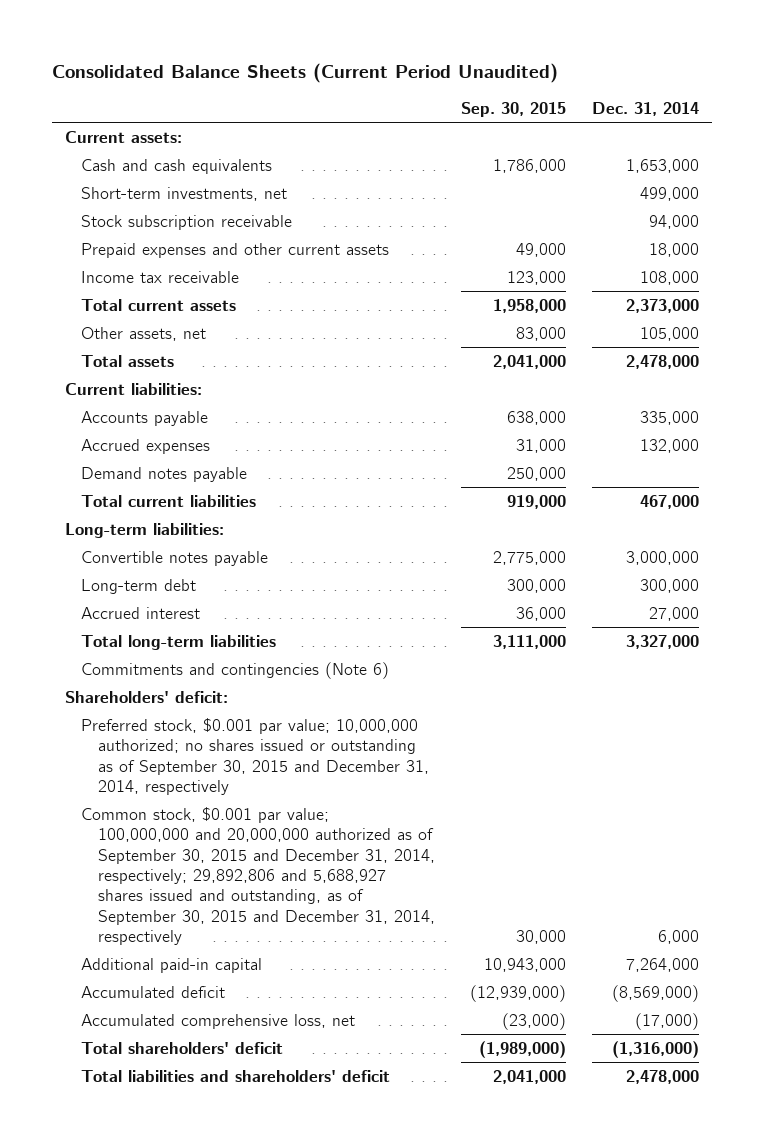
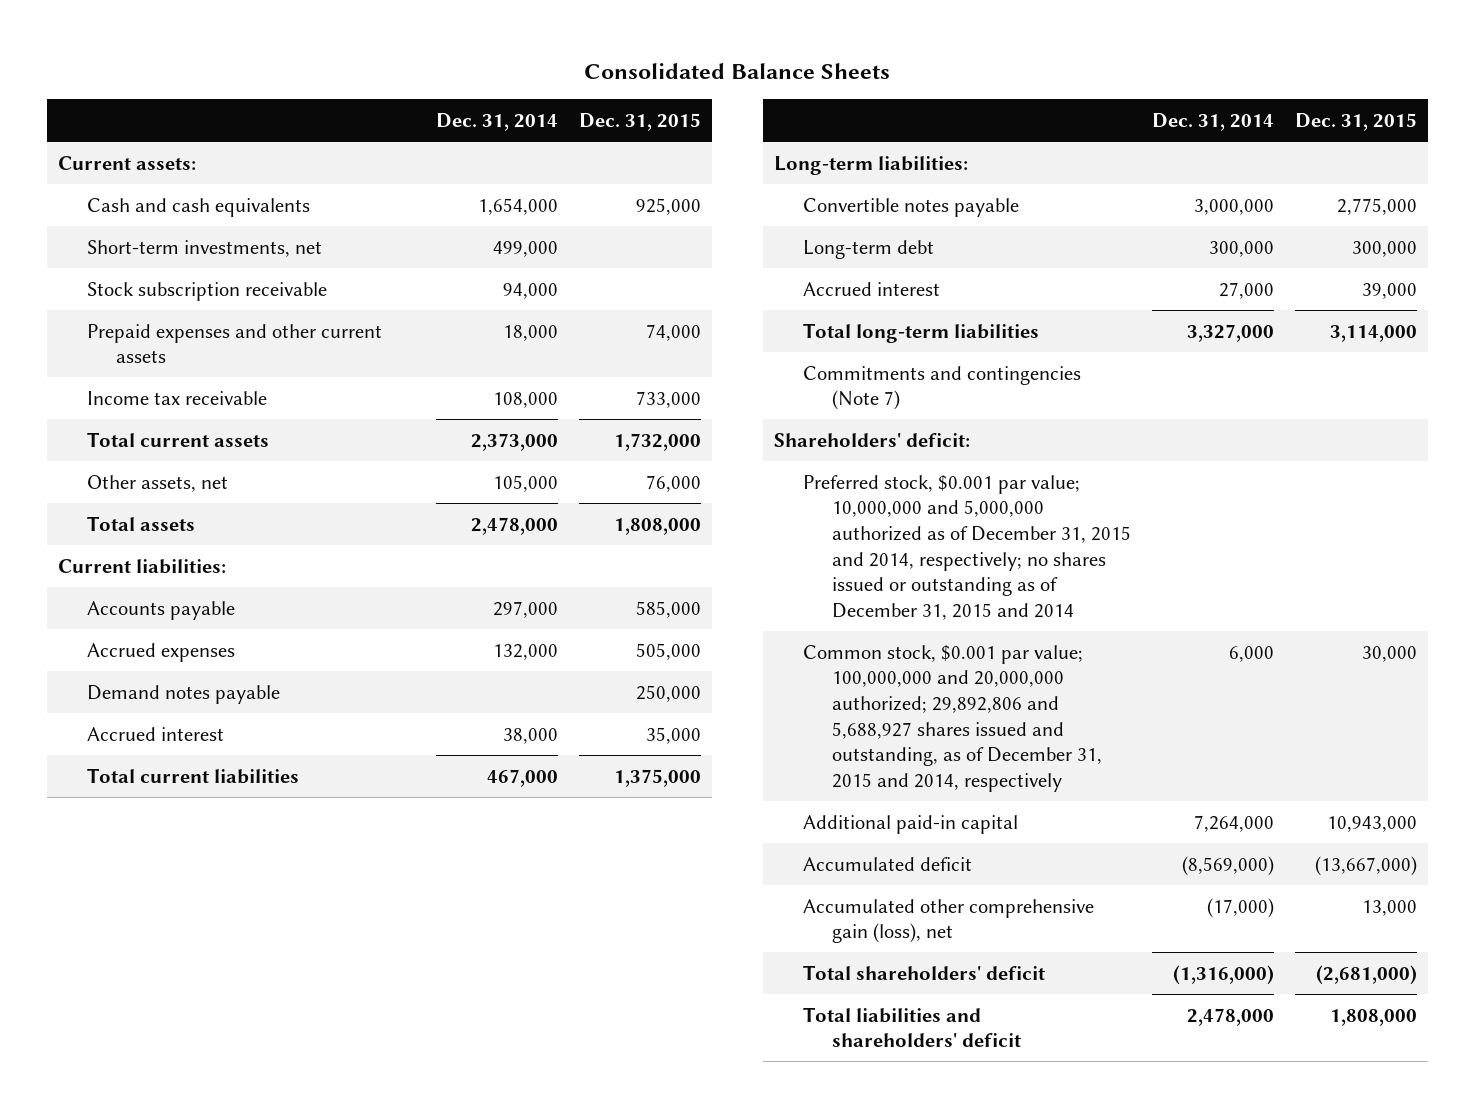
- Consolidated Balance Sheets (Current Period Unaudited)
+ Consolidated Balance Sheets
- | Sep. 30, 2015 | Dec. 31, 2014
+ | Dec. 31, 2014 | Dec. 31, 2015
- Cash and cash equivalents | 1,786,000 | 1,653,000
+ Cash and cash equivalents | 1,654,000 | 925,000
- Accounts payable | 638,000 | 335,000
+ Accounts payable | 297,000 | 585,000
+ Accrued interest | 38,000 | 35,000
- Commitments and contingencies (Note 6)
+ Commitments and contingencies (Note 7)
- Preferred stock, $0.001 par value; 10,000,000 authorized; no shares issued or outstanding as of September 30, 2015 and December 31, 2014, respectively
- Common stock, $0.001 par value; 100,000,000 and 20,000,000 authorized as of September 30, 2015 and December 31, 2014, respectively; 29,892,806 and 5,688,927 shares issued and outstanding, as of September 30, 2015 and December 31, 2014, respectively | 30,000 | 6,000
+ Preferred stock, $0.001 par value; 10,000,000 and 5,000,000 authorized as of December 31, 2015 and 2014, respectively; no shares issued or outstanding as of December 31, 2015 and 2014
+ Common stock, $0.001 par value; 100,000,000 and 20,000,000 authorized; 29,892,806 and 5,688,927 shares issued and outstanding, as of December 31, 2015 and 2014, respectively | 6,000 | 30,000
- Accumulated comprehensive loss, net | (23,000) | (17,000)
+ Accumulated other comprehensive gain (loss), net | (17,000) | 13,000

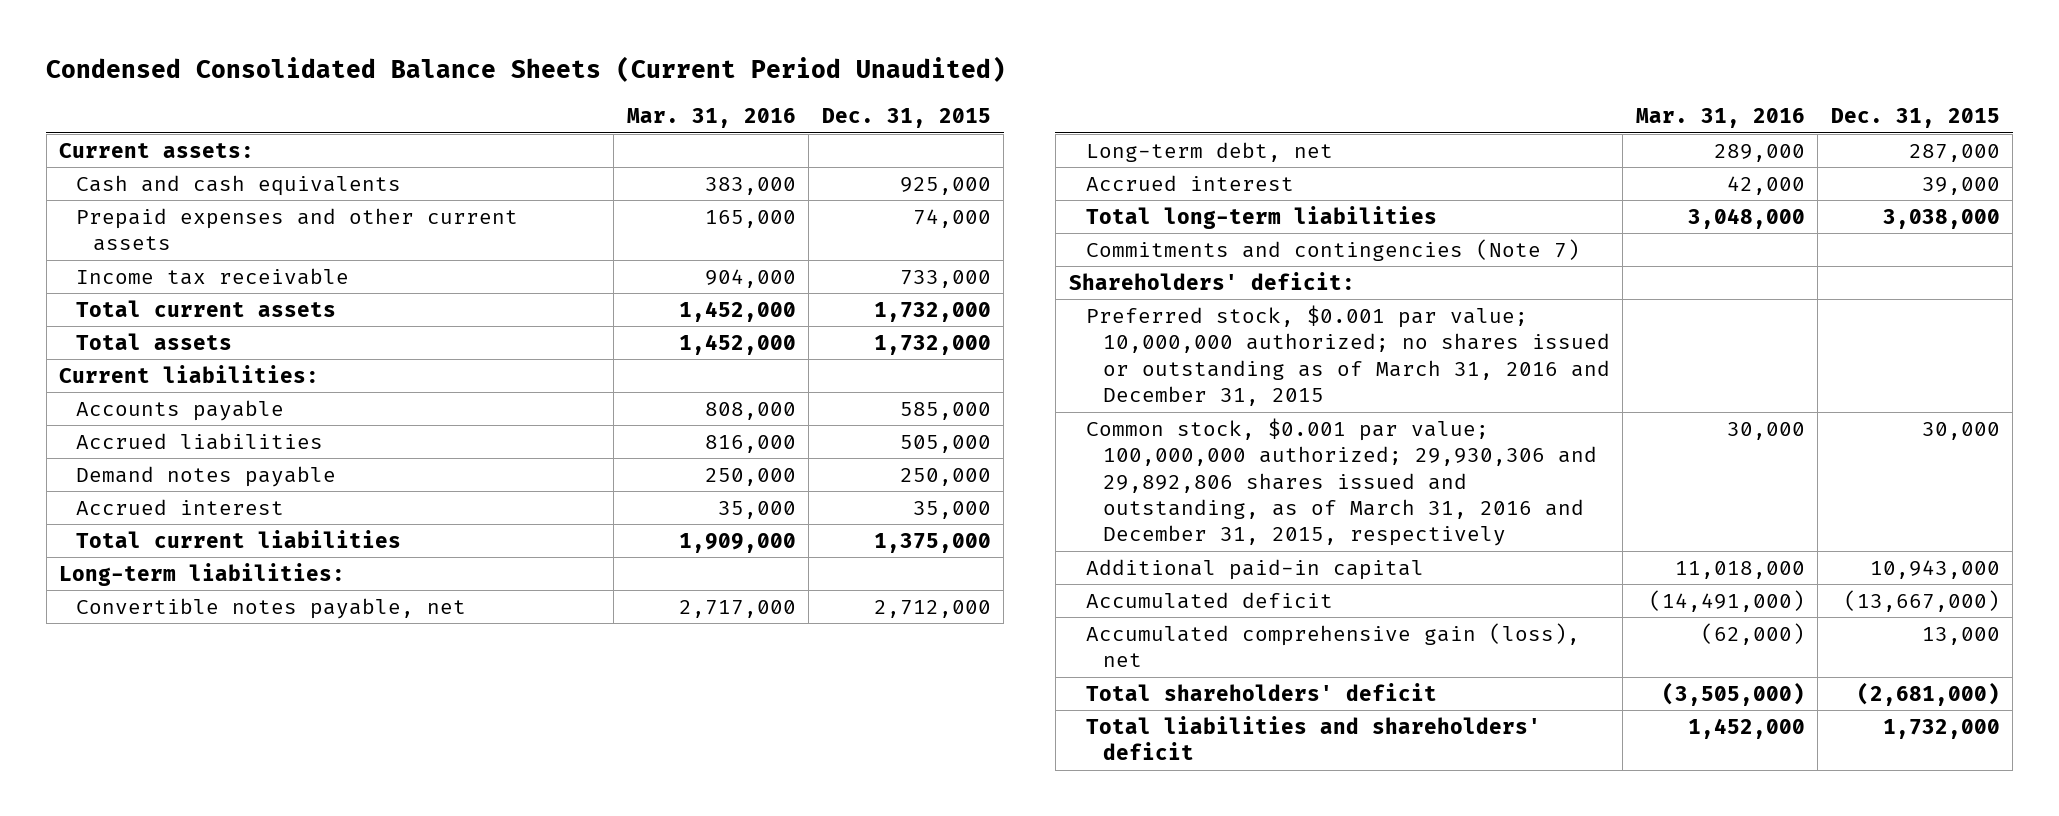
- Consolidated Balance Sheets
+ Condensed Consolidated Balance Sheets (Current Period Unaudited)
- | Dec. 31, 2014 | Dec. 31, 2015
+ | Mar. 31, 2016 | Dec. 31, 2015
- Short-term investments, net | 499,000 |
- Stock subscription receivable | 94,000 |
- Other assets, net | 105,000 | 76,000
- Total assets | 2,478,000 | 1,808,000
+ Total assets | 1,452,000 | 1,732,000
- Accrued expenses | 132,000 | 505,000
+ Accrued liabilities | 816,000 | 505,000
- Convertible notes payable | 3,000,000 | 2,775,000
- Long-term debt | 300,000 | 300,000
+ Convertible notes payable, net | 2,717,000 | 2,712,000
+ Long-term debt, net | 289,000 | 287,000
- Total long-term liabilities | 3,327,000 | 3,114,000
+ Total long-term liabilities | 3,048,000 | 3,038,000
- Preferred stock, $0.001 par value; 10,000,000 and 5,000,000 authorized as of December 31, 2015 and 2014, respectively; no shares issued or outstanding as of December 31, 2015 and 2014
- Common stock, $0.001 par value; 100,000,000 and 20,000,000 authorized; 29,892,806 and 5,688,927 shares issued and outstanding, as of December 31, 2015 and 2014, respectively | 6,000 | 30,000
+ Preferred stock, $0.001 par value; 10,000,000 authorized; no shares issued or outstanding as of March 31, 2016 and December 31, 2015
+ Common stock, $0.001 par value; 100,000,000 authorized; 29,930,306 and 29,892,806 shares issued and outstanding, as of March 31, 2016 and December 31, 2015, respectively | 30,000 | 30,000
- Accumulated other comprehensive gain (loss), net | (17,000) | 13,000
+ Accumulated comprehensive gain (loss), net | (62,000) | 13,000
- Total liabilities and shareholders' deficit | 2,478,000 | 1,808,000
+ Total liabilities and shareholders' deficit | 1,452,000 | 1,732,000

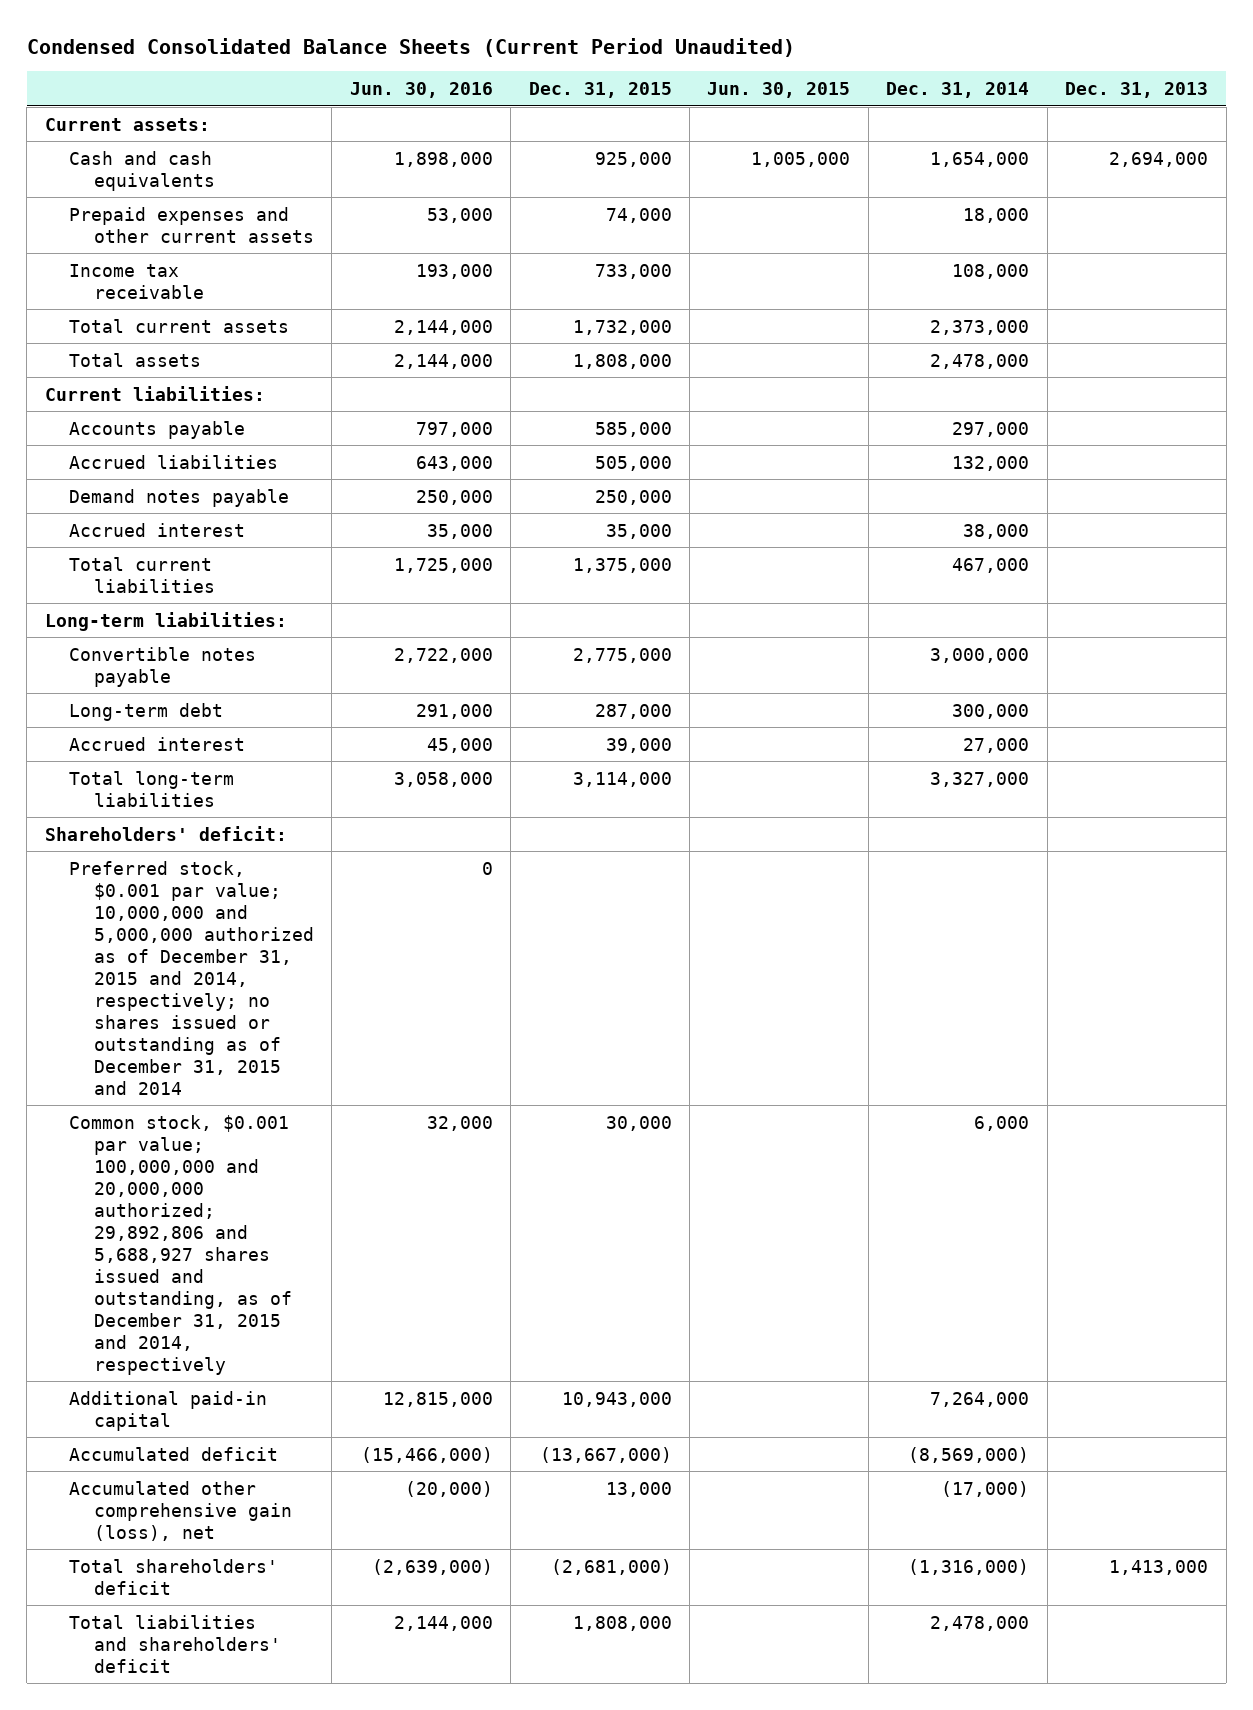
- | Mar. 31, 2016 | Dec. 31, 2015
+ | Jun. 30, 2016 | Dec. 31, 2015 | Jun. 30, 2015 | Dec. 31, 2014 | Dec. 31, 2013
- Total assets | 1,452,000 | 1,732,000
+ Total assets | 2,144,000 | 1,808,000 | | 2,478,000 |
- Convertible notes payable, net | 2,717,000 | 2,712,000
- Long-term debt, net | 289,000 | 287,000
+ Convertible notes payable | 2,722,000 | 2,775,000 | | 3,000,000 |
+ Long-term debt | 291,000 | 287,000 | | 300,000 |
- Total long-term liabilities | 3,048,000 | 3,038,000
- Commitments and contingencies (Note 7)
+ Total long-term liabilities | 3,058,000 | 3,114,000 | | 3,327,000 |
- Preferred stock, $0.001 par value; 10,000,000 authorized; no shares issued or outstanding as of March 31, 2016 and December 31, 2015
- Common stock, $0.001 par value; 100,000,000 authorized; 29,930,306 and 29,892,806 shares issued and outstanding, as of March 31, 2016 and December 31, 2015, respectively | 30,000 | 30,000
+ Preferred stock, $0.001 par value; 10,000,000 and 5,000,000 authorized as of December 31, 2015 and 2014, respectively; no shares issued or outstanding as of December 31, 2015 and 2014 | 0 | | | |
+ Common stock, $0.001 par value; 100,000,000 and 20,000,000 authorized; 29,892,806 and 5,688,927 shares issued and outstanding, as of December 31, 2015 and 2014, respectively | 32,000 | 30,000 | | 6,000 |
- Accumulated comprehensive gain (loss), net | (62,000) | 13,000
+ Accumulated other comprehensive gain (loss), net | (20,000) | 13,000 | | (17,000) |
- Total liabilities and shareholders' deficit | 1,452,000 | 1,732,000
+ Total liabilities and shareholders' deficit | 2,144,000 | 1,808,000 | | 2,478,000 |

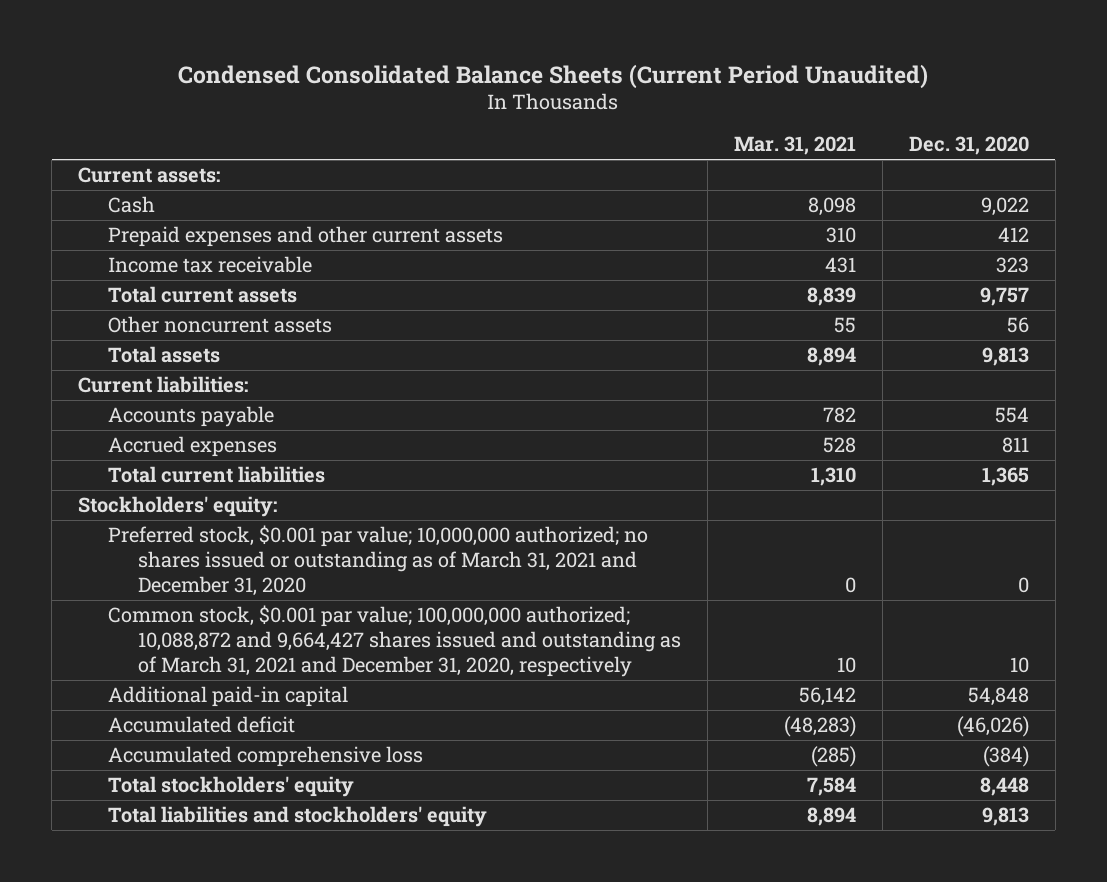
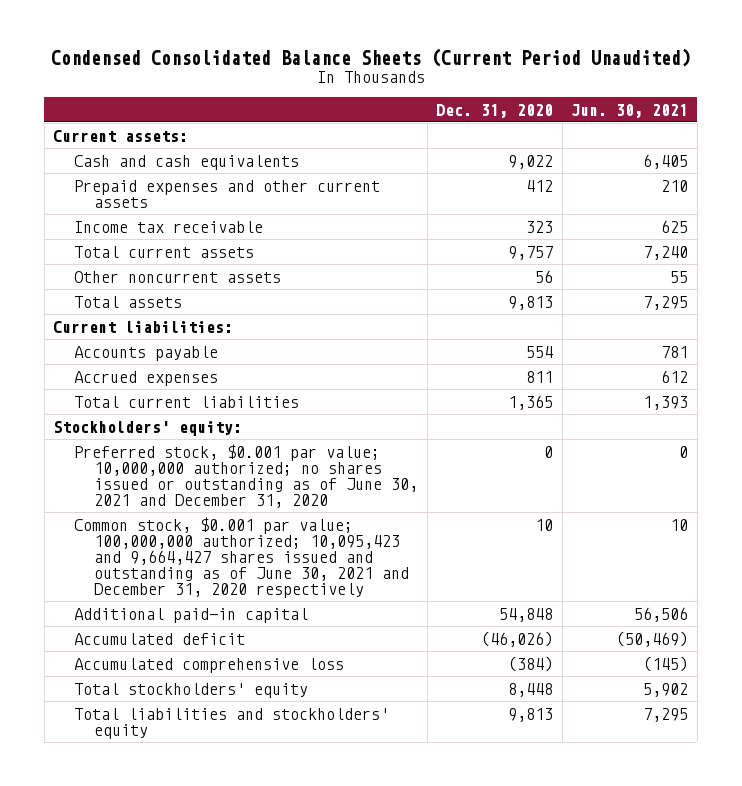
- | Mar. 31, 2021 | Dec. 31, 2020
+ | Dec. 31, 2020 | Jun. 30, 2021
- Cash | 8,098 | 9,022
+ Cash and cash equivalents | 9,022 | 6,405
- Preferred stock, $0.001 par value; 10,000,000 authorized; no shares issued or outstanding as of March 31, 2021 and December 31, 2020 | 0 | 0
- Common stock, $0.001 par value; 100,000,000 authorized; 10,088,872 and 9,664,427 shares issued and outstanding as of March 31, 2021 and December 31, 2020, respectively | 10 | 10
+ Preferred stock, $0.001 par value; 10,000,000 authorized; no shares issued or outstanding as of June 30, 2021 and December 31, 2020 | 0 | 0
+ Common stock, $0.001 par value; 100,000,000 authorized; 10,095,423 and 9,664,427 shares issued and outstanding as of June 30, 2021 and December 31, 2020 respectively | 10 | 10

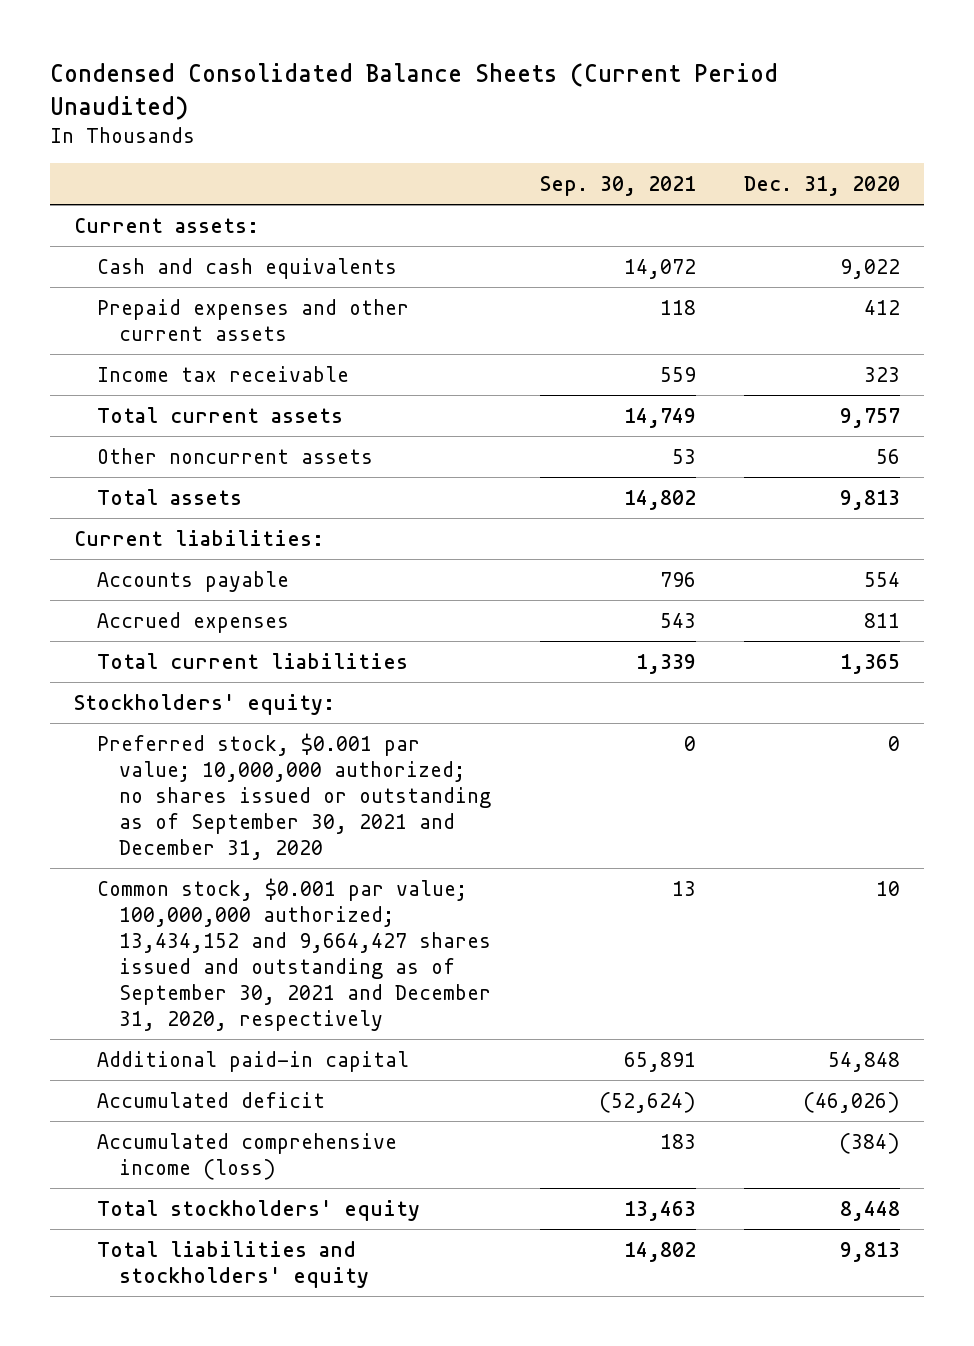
- | Dec. 31, 2020 | Jun. 30, 2021
+ | Sep. 30, 2021 | Dec. 31, 2020
- Preferred stock, $0.001 par value; 10,000,000 authorized; no shares issued or outstanding as of June 30, 2021 and December 31, 2020 | 0 | 0
- Common stock, $0.001 par value; 100,000,000 authorized; 10,095,423 and 9,664,427 shares issued and outstanding as of June 30, 2021 and December 31, 2020 respectively | 10 | 10
+ Preferred stock, $0.001 par value; 10,000,000 authorized; no shares issued or outstanding as of September 30, 2021 and December 31, 2020 | 0 | 0
+ Common stock, $0.001 par value; 100,000,000 authorized; 13,434,152 and 9,664,427 shares issued and outstanding as of September 30, 2021 and December 31, 2020, respectively | 13 | 10
- Accumulated comprehensive loss | (384) | (145)
+ Accumulated comprehensive income (loss) | 183 | (384)

